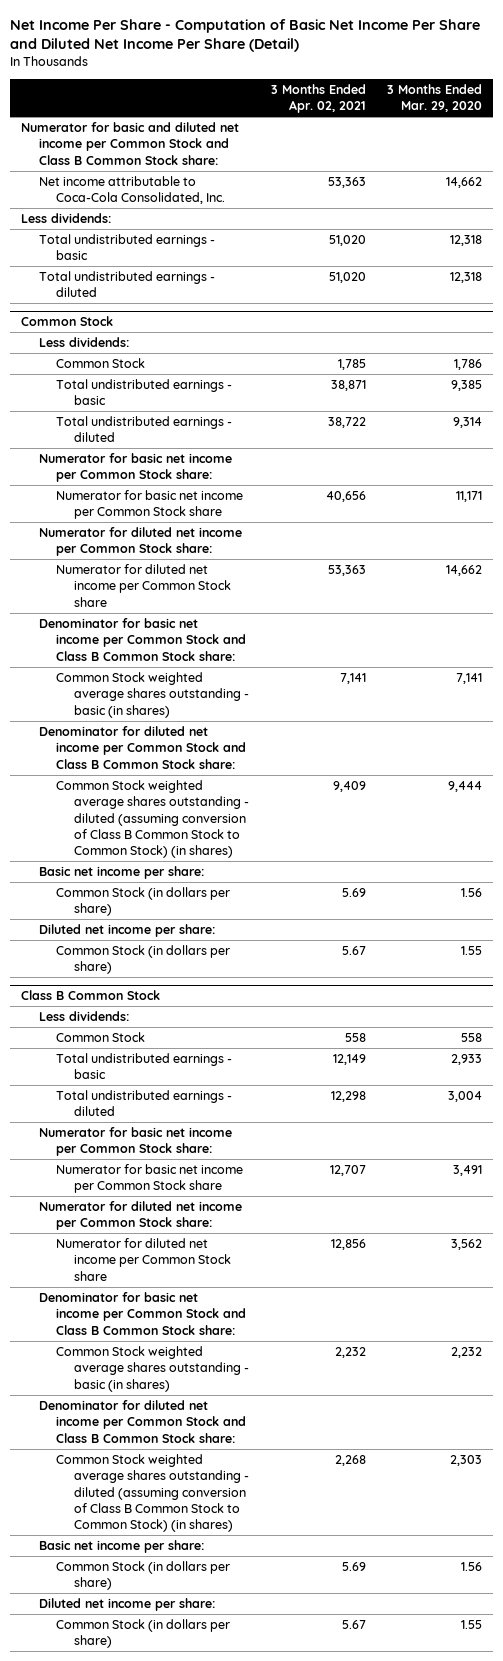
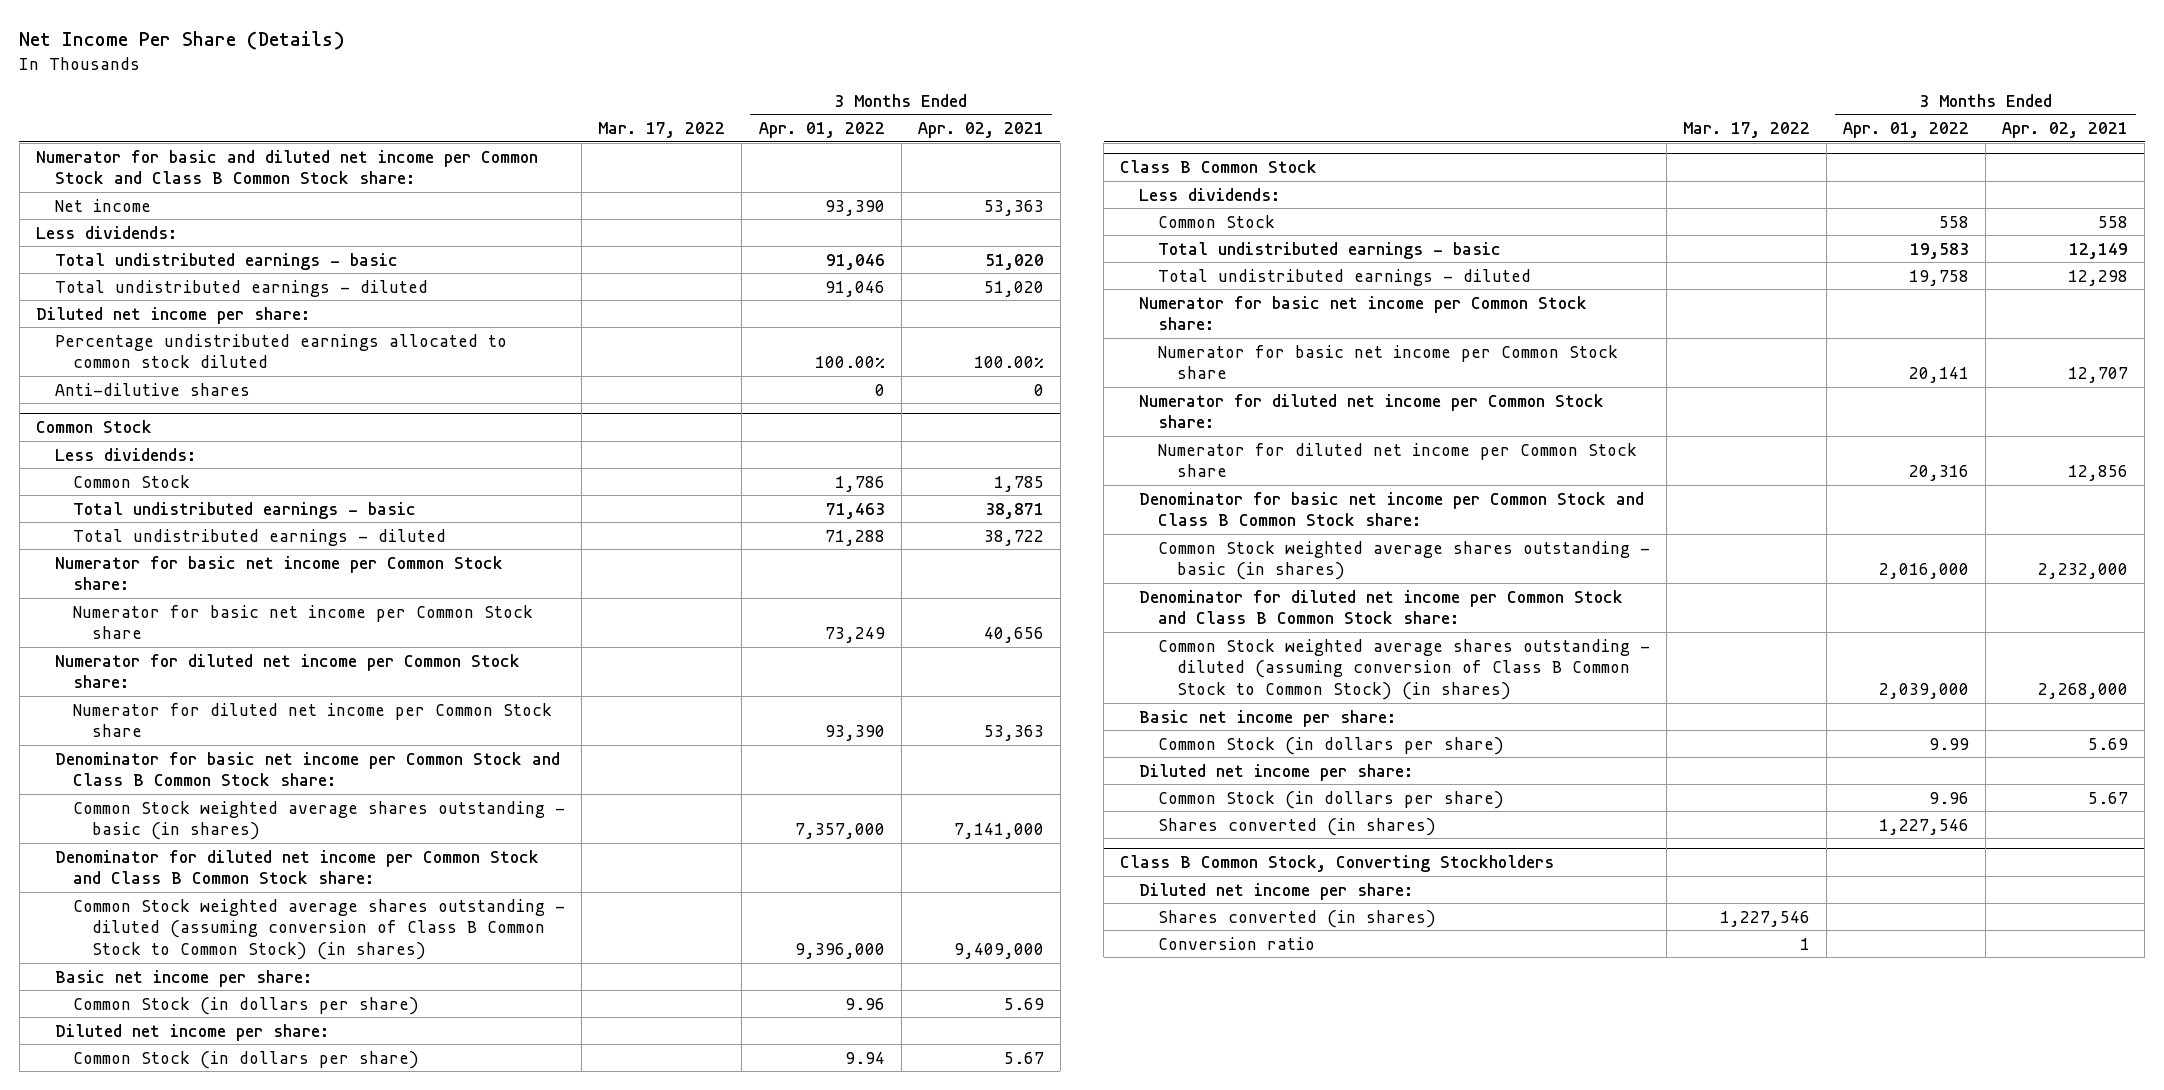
- Net Income Per Share - Computation of Basic Net Income Per Share and Diluted Net Income Per Share (Detail)
+ Net Income Per Share (Details)
- | 3 Months Ended Apr. 02, 2021 | 3 Months Ended Mar. 29, 2020
+ | Mar. 17, 2022 | 3 Months Ended Apr. 01, 2022 | 3 Months Ended Apr. 02, 2021
- Net income attributable to Coca-Cola Consolidated, Inc. | 53,363 | 14,662
+ Net income | | 93,390 | 53,363
+ Diluted net income per share:
+ Percentage undistributed earnings allocated to common stock diluted | | 100.00% | 100.00%
+ Anti-dilutive shares | | 0 | 0
@ Common Stock
- Common Stock weighted average shares outstanding - basic (in shares) | 7,141 | 7,141
+ Common Stock weighted average shares outstanding - basic (in shares) | | 7,357,000 | 7,141,000
- Common Stock weighted average shares outstanding - diluted (assuming conversion of Class B Common Stock to Common Stock) (in shares) | 9,409 | 9,444
+ Common Stock weighted average shares outstanding - diluted (assuming conversion of Class B Common Stock to Common Stock) (in shares) | | 9,396,000 | 9,409,000
@ Class B Common Stock
- Common Stock weighted average shares outstanding - basic (in shares) | 2,232 | 2,232
+ Common Stock weighted average shares outstanding - basic (in shares) | | 2,016,000 | 2,232,000
- Common Stock weighted average shares outstanding - diluted (assuming conversion of Class B Common Stock to Common Stock) (in shares) | 2,268 | 2,303
+ Common Stock weighted average shares outstanding - diluted (assuming conversion of Class B Common Stock to Common Stock) (in shares) | | 2,039,000 | 2,268,000
+ Shares converted (in shares) | | 1,227,546 |
+ Class B Common Stock, Converting Stockholders
+ Diluted net income per share:
+ Shares converted (in shares) | 1,227,546 | |
+ Conversion ratio | 1 | |

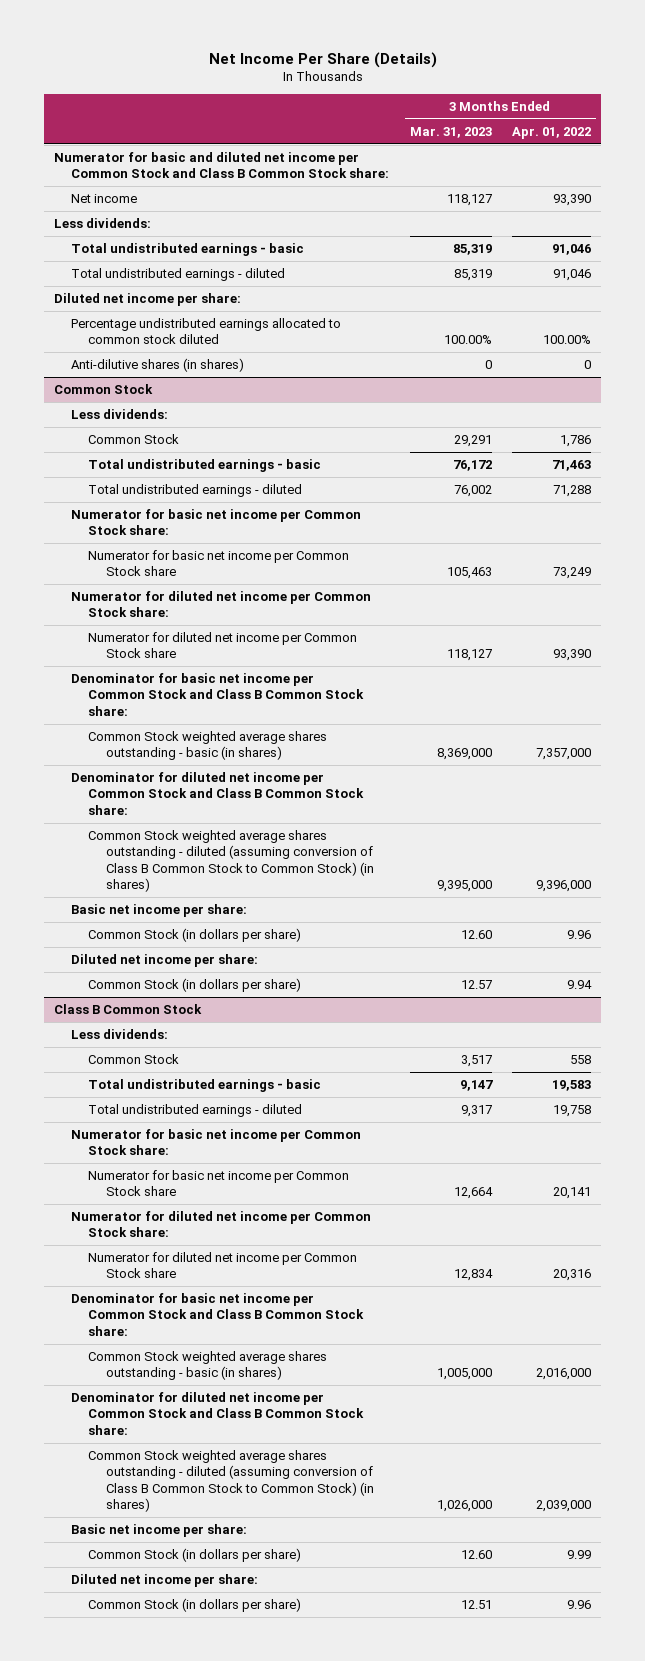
- | Mar. 17, 2022 | 3 Months Ended Apr. 01, 2022 | 3 Months Ended Apr. 02, 2021
+ | 3 Months Ended Mar. 31, 2023 | 3 Months Ended Apr. 01, 2022
- Anti-dilutive shares | | 0 | 0
+ Anti-dilutive shares (in shares) | 0 | 0
@ Class B Common Stock
- Shares converted (in shares) | | 1,227,546 |
- Class B Common Stock, Converting Stockholders
- Diluted net income per share:
- Shares converted (in shares) | 1,227,546 | |
- Conversion ratio | 1 | |

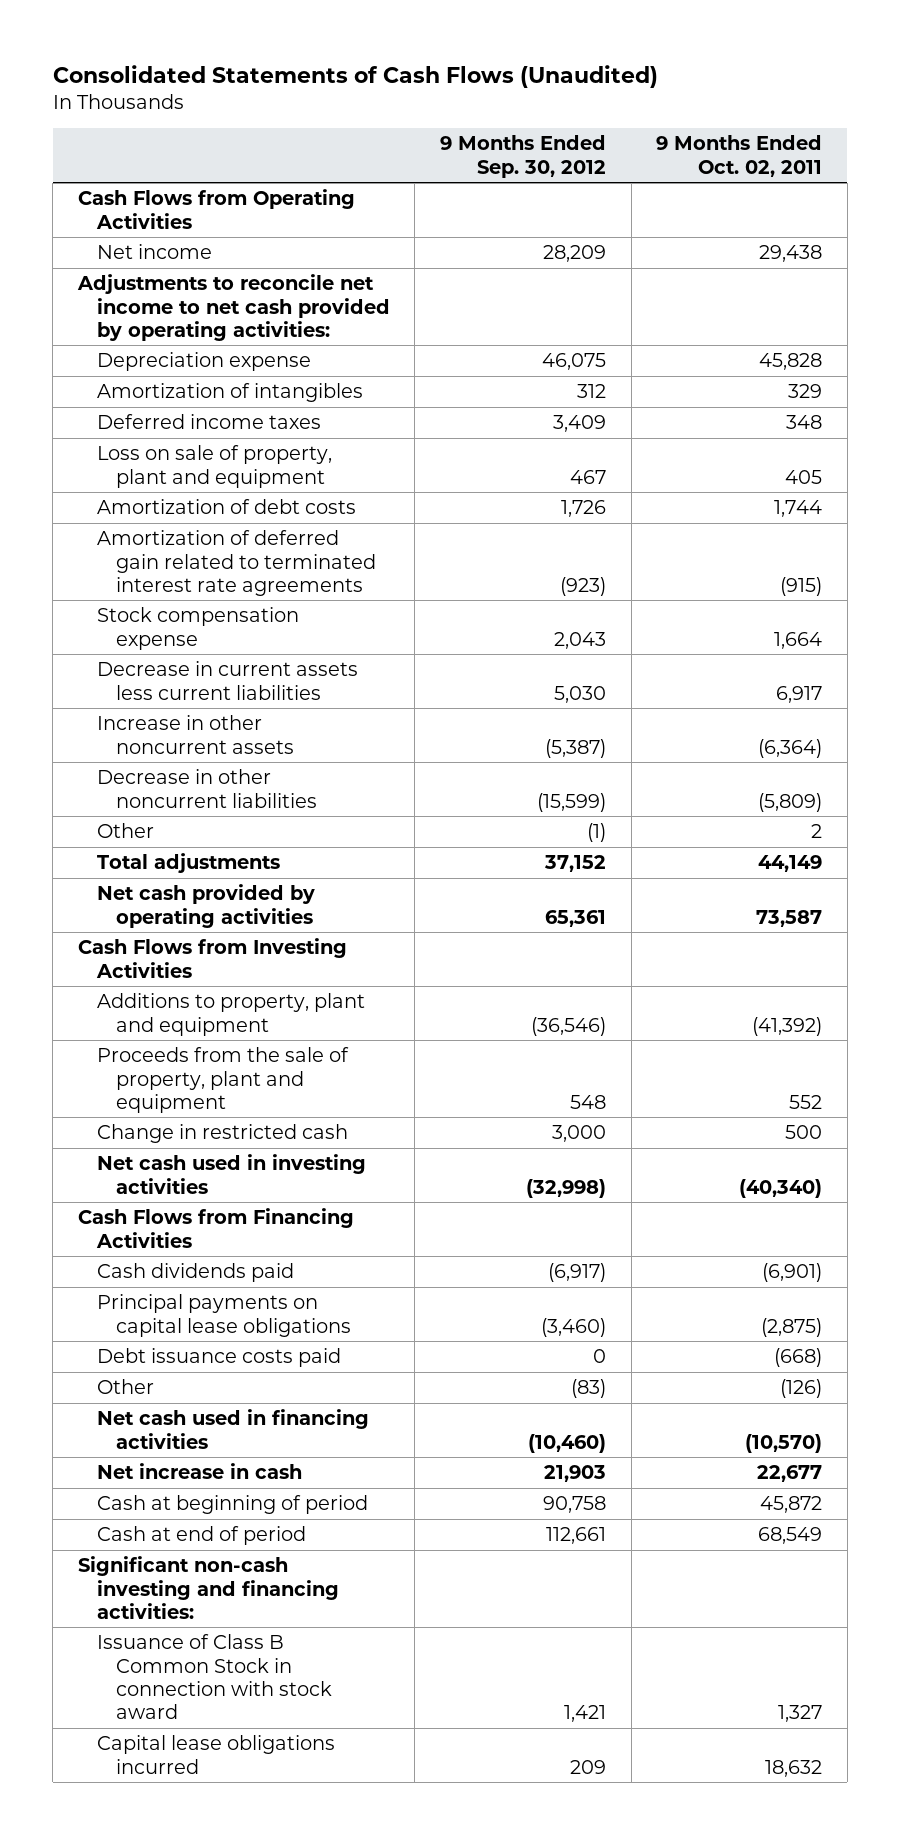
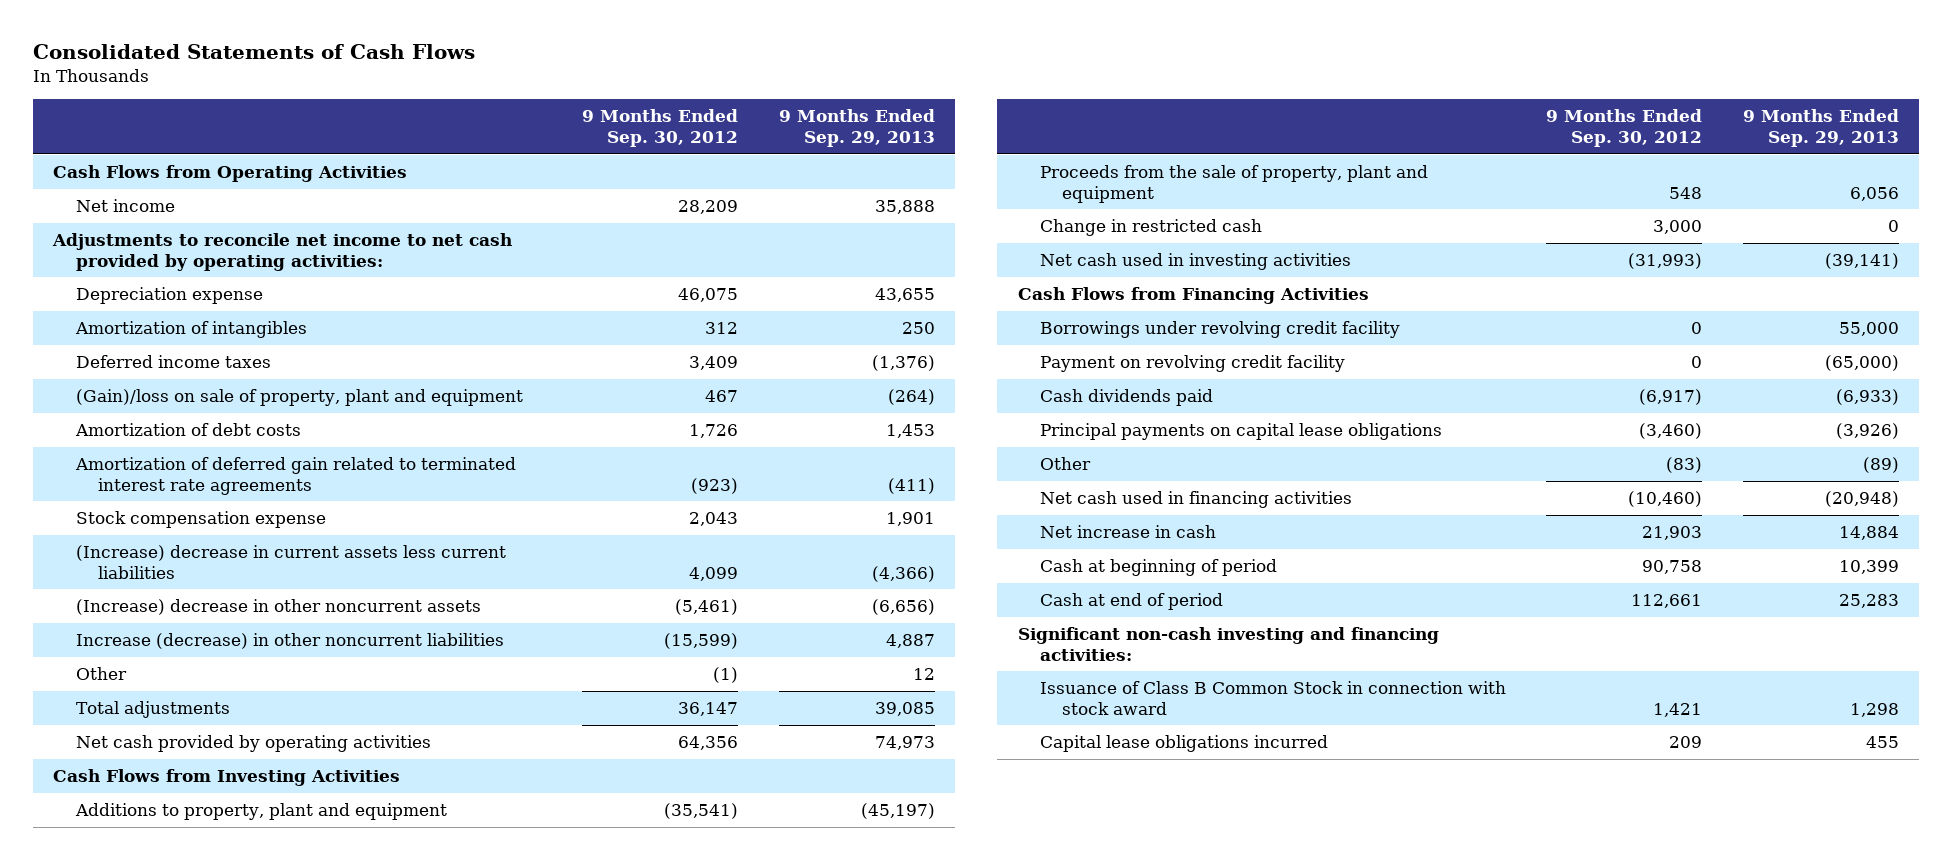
- Consolidated Statements of Cash Flows (Unaudited)
+ Consolidated Statements of Cash Flows
- | 9 Months Ended Sep. 30, 2012 | 9 Months Ended Oct. 02, 2011
+ | 9 Months Ended Sep. 30, 2012 | 9 Months Ended Sep. 29, 2013
- Loss on sale of property, plant and equipment | 467 | 405
+ (Gain)/loss on sale of property, plant and equipment | 467 | (264)
- Decrease in current assets less current liabilities | 5,030 | 6,917
- Increase in other noncurrent assets | (5,387) | (6,364)
- Decrease in other noncurrent liabilities | (15,599) | (5,809)
+ (Increase) decrease in current assets less current liabilities | 4,099 | (4,366)
+ (Increase) decrease in other noncurrent assets | (5,461) | (6,656)
+ Increase (decrease) in other noncurrent liabilities | (15,599) | 4,887
- Total adjustments | 37,152 | 44,149
- Net cash provided by operating activities | 65,361 | 73,587
+ Total adjustments | 36,147 | 39,085
+ Net cash provided by operating activities | 64,356 | 74,973
- Additions to property, plant and equipment | (36,546) | (41,392)
+ Additions to property, plant and equipment | (35,541) | (45,197)
- Net cash used in investing activities | (32,998) | (40,340)
+ Net cash used in investing activities | (31,993) | (39,141)
+ Borrowings under revolving credit facility | 0 | 55,000
+ Payment on revolving credit facility | 0 | (65,000)
- Debt issuance costs paid | 0 | (668)

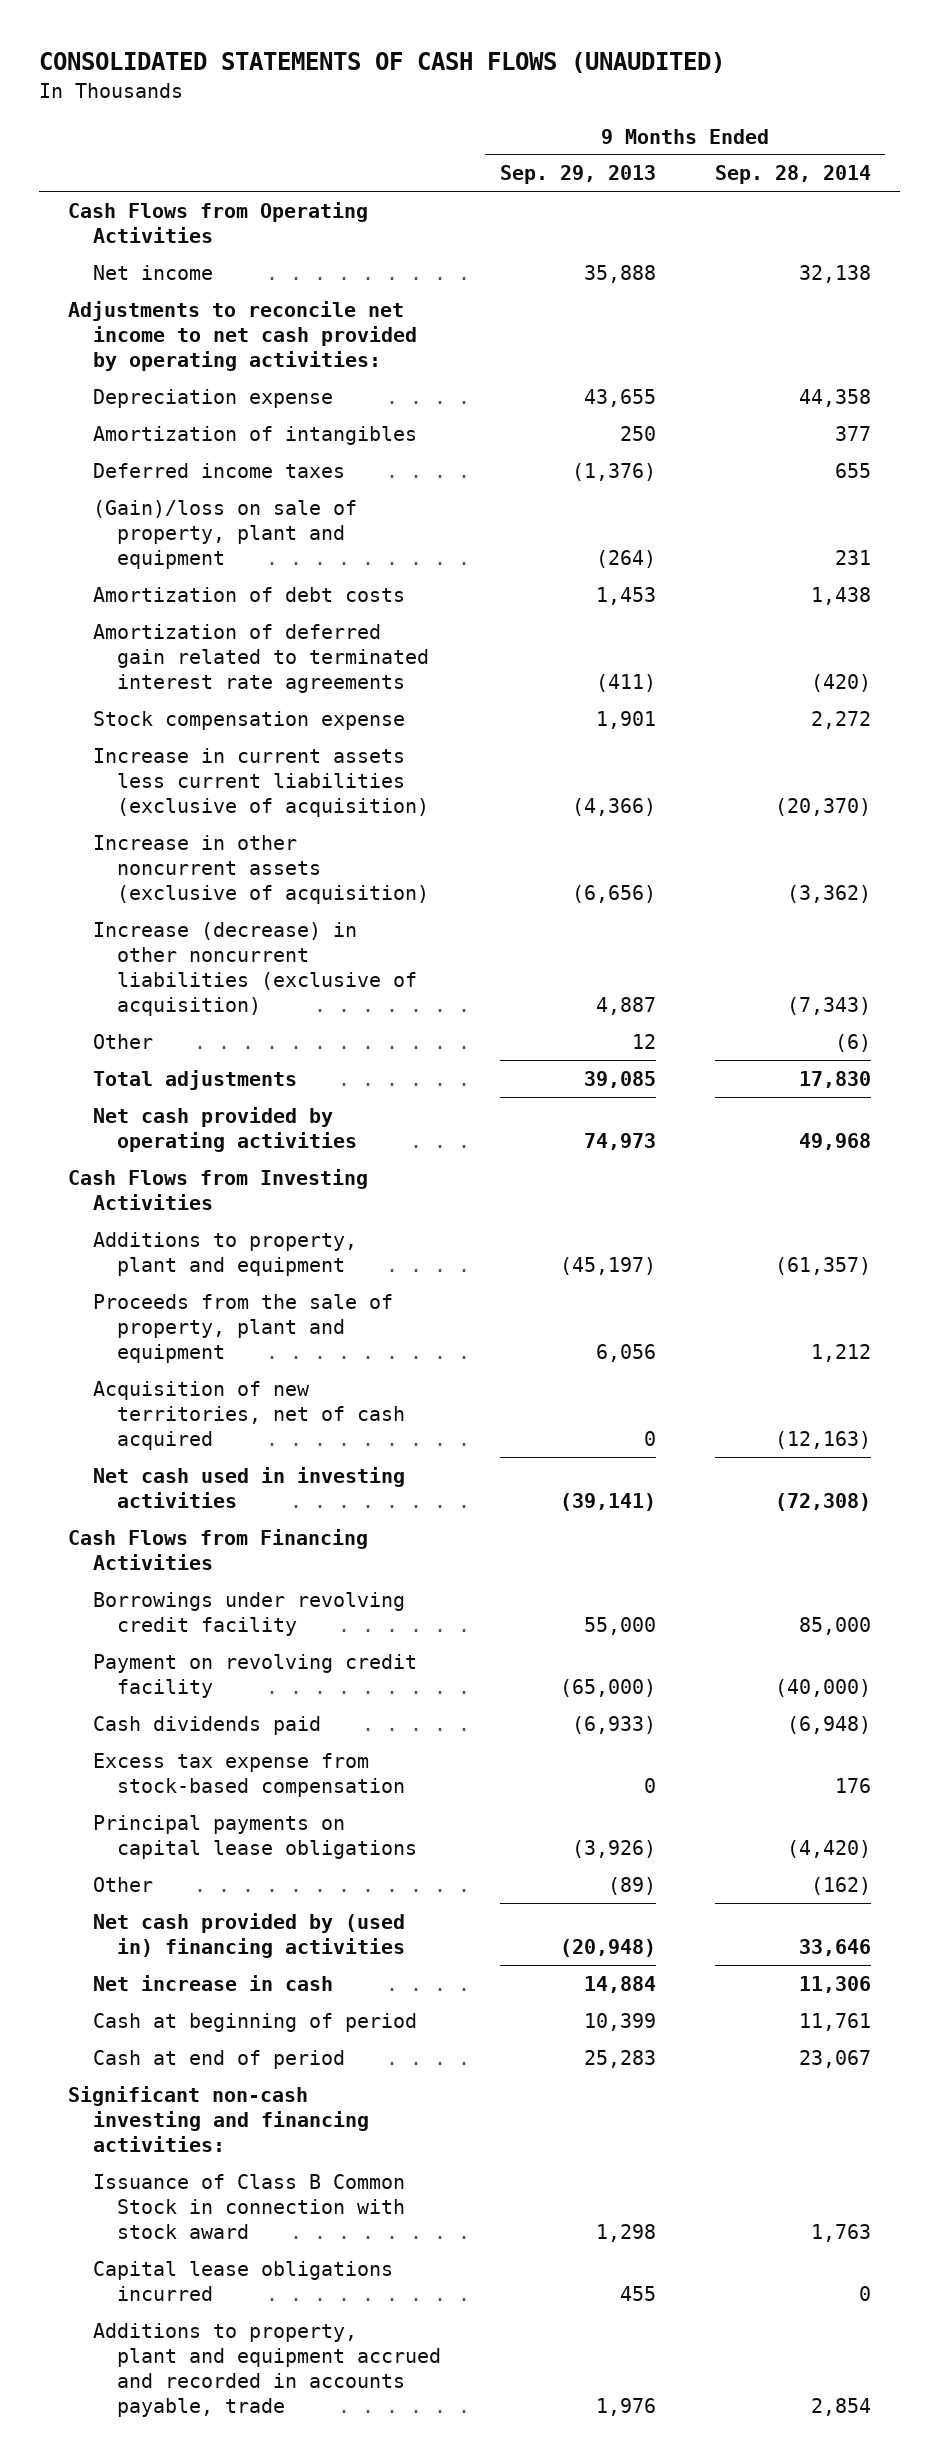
- Consolidated Statements of Cash Flows
+ CONSOLIDATED STATEMENTS OF CASH FLOWS (UNAUDITED)
- | 9 Months Ended Sep. 30, 2012 | 9 Months Ended Sep. 29, 2013
+ | 9 Months Ended Sep. 29, 2013 | 9 Months Ended Sep. 28, 2014
- (Increase) decrease in current assets less current liabilities | 4,099 | (4,366)
- (Increase) decrease in other noncurrent assets | (5,461) | (6,656)
- Increase (decrease) in other noncurrent liabilities | (15,599) | 4,887
+ Increase in current assets less current liabilities (exclusive of acquisition) | (4,366) | (20,370)
+ Increase in other noncurrent assets (exclusive of acquisition) | (6,656) | (3,362)
+ Increase (decrease) in other noncurrent liabilities (exclusive of acquisition) | 4,887 | (7,343)
- Change in restricted cash | 3,000 | 0
+ Acquisition of new territories, net of cash acquired | 0 | (12,163)
+ Excess tax expense from stock-based compensation | 0 | 176
- Net cash used in financing activities | (10,460) | (20,948)
+ Net cash provided by (used in) financing activities | (20,948) | 33,646
+ Additions to property, plant and equipment accrued and recorded in accounts payable, trade | 1,976 | 2,854

